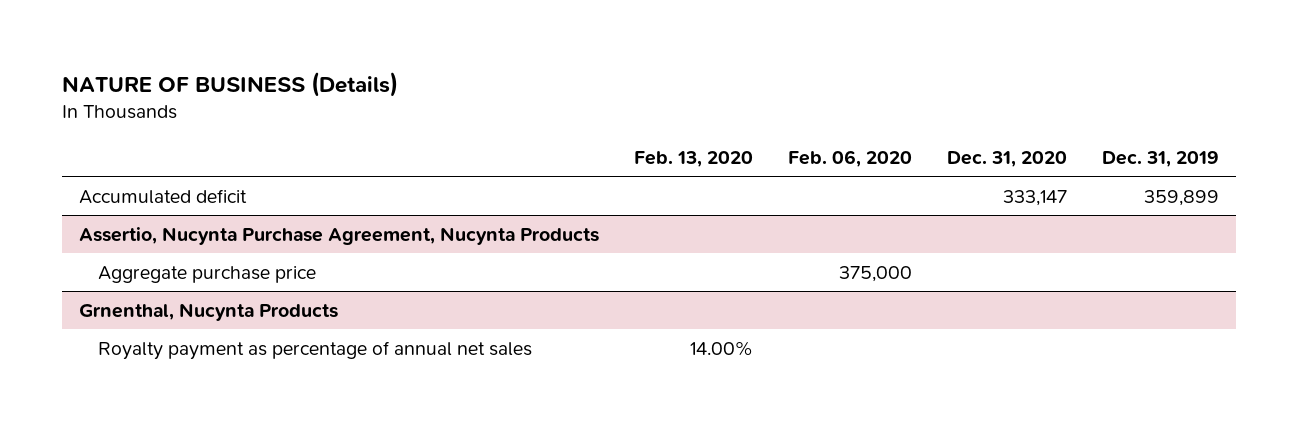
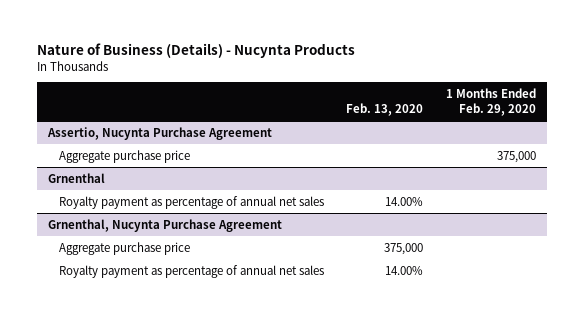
- NATURE OF BUSINESS (Details)
+ Nature of Business (Details) - Nucynta Products
- | Feb. 13, 2020 | Feb. 06, 2020 | Dec. 31, 2020 | Dec. 31, 2019
+ | Feb. 13, 2020 | 1 Months Ended Feb. 29, 2020
- Accumulated deficit | | | 333,147 | 359,899
- Assertio, Nucynta Purchase Agreement, Nucynta Products
+ Assertio, Nucynta Purchase Agreement
- Grnenthal, Nucynta Products
+ Grnenthal
+ Grnenthal, Nucynta Purchase Agreement
+ Aggregate purchase price | 375,000 |
+ Royalty payment as percentage of annual net sales | 14.00% |

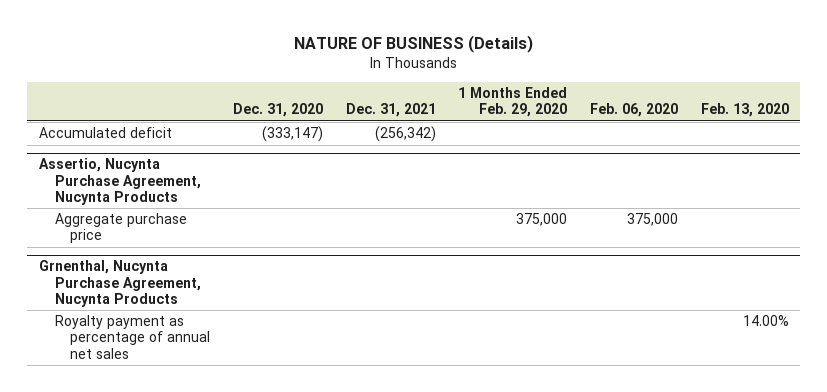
- Nature of Business (Details) - Nucynta Products
+ NATURE OF BUSINESS (Details)
- | Feb. 13, 2020 | 1 Months Ended Feb. 29, 2020
+ | Dec. 31, 2020 | Dec. 31, 2021 | 1 Months Ended Feb. 29, 2020 | Feb. 06, 2020 | Feb. 13, 2020
- Assertio, Nucynta Purchase Agreement
+ Accumulated deficit | (333,147) | (256,342) | | |
+ Assertio, Nucynta Purchase Agreement, Nucynta Products
- Grnenthal
- Royalty payment as percentage of annual net sales | 14.00% |
- Grnenthal, Nucynta Purchase Agreement
- Aggregate purchase price | 375,000 |
+ Grnenthal, Nucynta Purchase Agreement, Nucynta Products

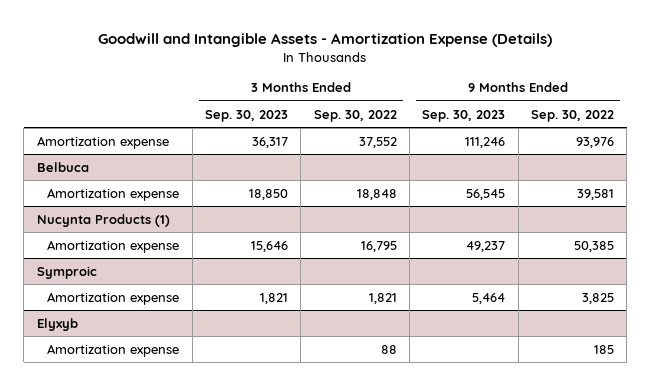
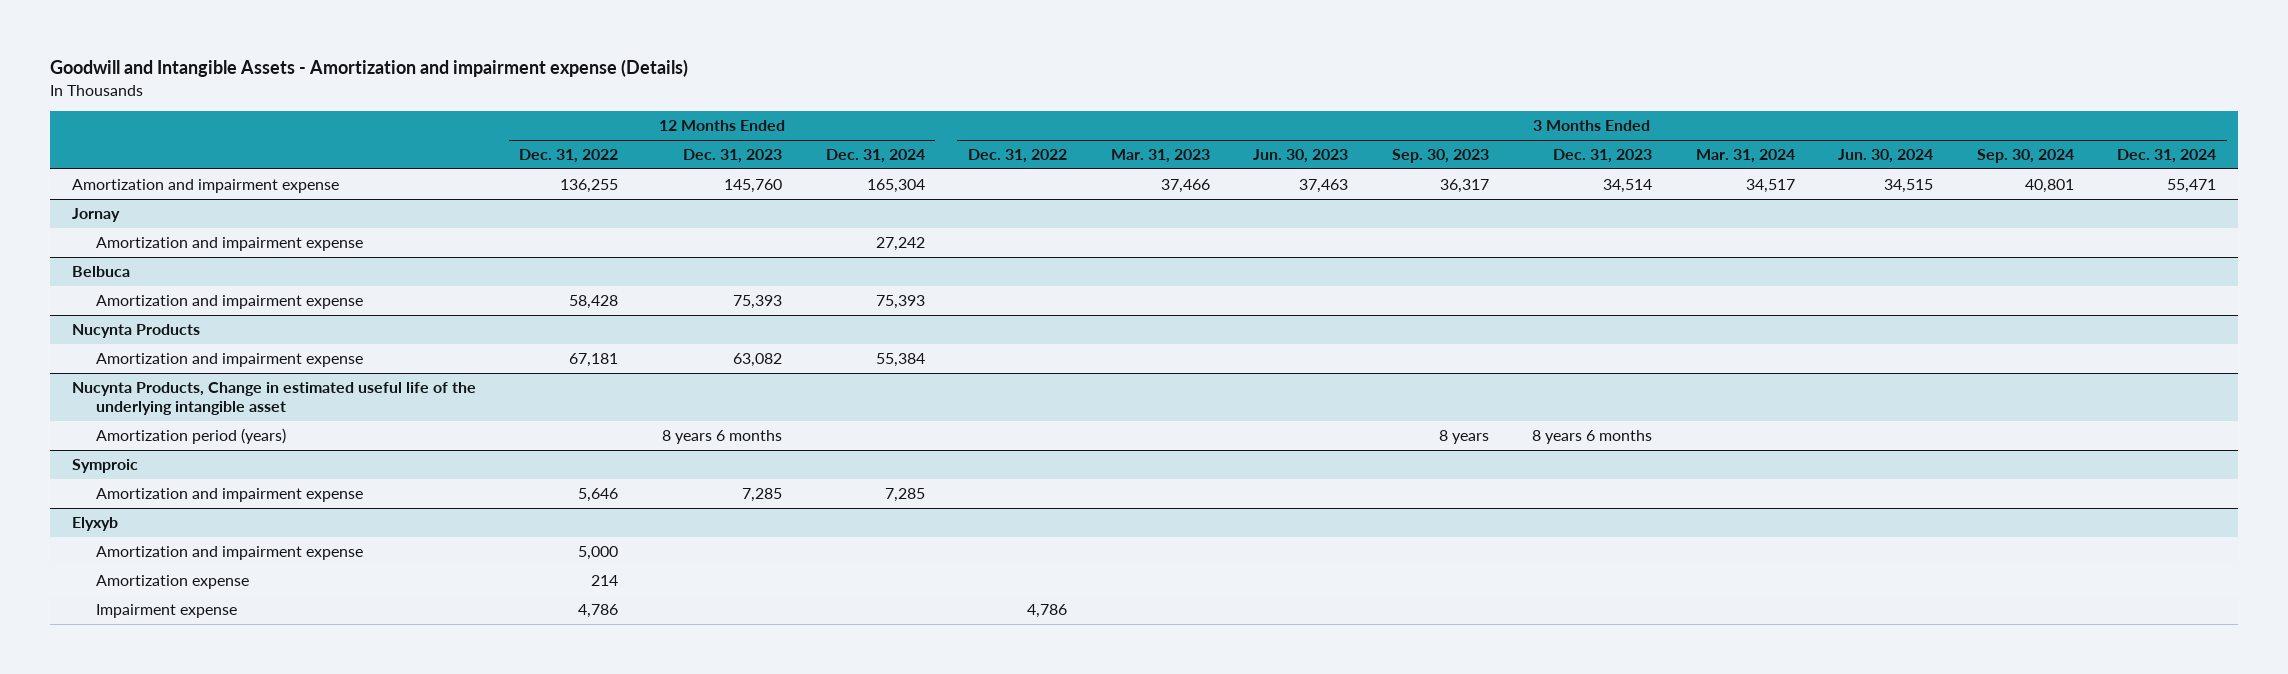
- Goodwill and Intangible Assets - Amortization Expense (Details)
+ Goodwill and Intangible Assets - Amortization and impairment expense (Details)
- | 3 Months Ended Sep. 30, 2023 | 3 Months Ended Sep. 30, 2022 | 9 Months Ended Sep. 30, 2023 | 9 Months Ended Sep. 30, 2022
+ | 12 Months Ended Dec. 31, 2022 | 12 Months Ended Dec. 31, 2023 | 12 Months Ended Dec. 31, 2024 | 3 Months Ended Dec. 31, 2022 | 3 Months Ended Mar. 31, 2023 | 3 Months Ended Jun. 30, 2023 | 3 Months Ended Sep. 30, 2023 | 3 Months Ended Dec. 31, 2023 | 3 Months Ended Mar. 31, 2024 | 3 Months Ended Jun. 30, 2024 | 3 Months Ended Sep. 30, 2024 | 3 Months Ended Dec. 31, 2024
- Amortization expense | 36,317 | 37,552 | 111,246 | 93,976
+ Amortization and impairment expense | 136,255 | 145,760 | 165,304 | | 37,466 | 37,463 | 36,317 | 34,514 | 34,517 | 34,515 | 40,801 | 55,471
+ Jornay
+ Amortization and impairment expense | | | 27,242 | | | | | | | | |
@ Belbuca
- Amortization expense | 18,850 | 18,848 | 56,545 | 39,581
- Nucynta Products (1)
- Amortization expense | 15,646 | 16,795 | 49,237 | 50,385
@ Belbuca
+ Amortization and impairment expense | 58,428 | 75,393 | 75,393 | | | | | | | | |
+ Nucynta Products
+ Amortization and impairment expense | 67,181 | 63,082 | 55,384 | | | | | | | | |
+ Nucynta Products, Change in estimated useful life of the underlying intangible asset
+ Amortization period (years) | | 8 years 6 months | | | | | 8 years | 8 years 6 months | | | |
@ Symproic
- Amortization expense | 1,821 | 1,821 | 5,464 | 3,825
+ Amortization and impairment expense | 5,646 | 7,285 | 7,285 | | | | | | | | |
@ Elyxyb
+ Amortization and impairment expense | 5,000 | | | | | | | | | | |
+ Impairment expense | 4,786 | | | 4,786 | | | | | | | |

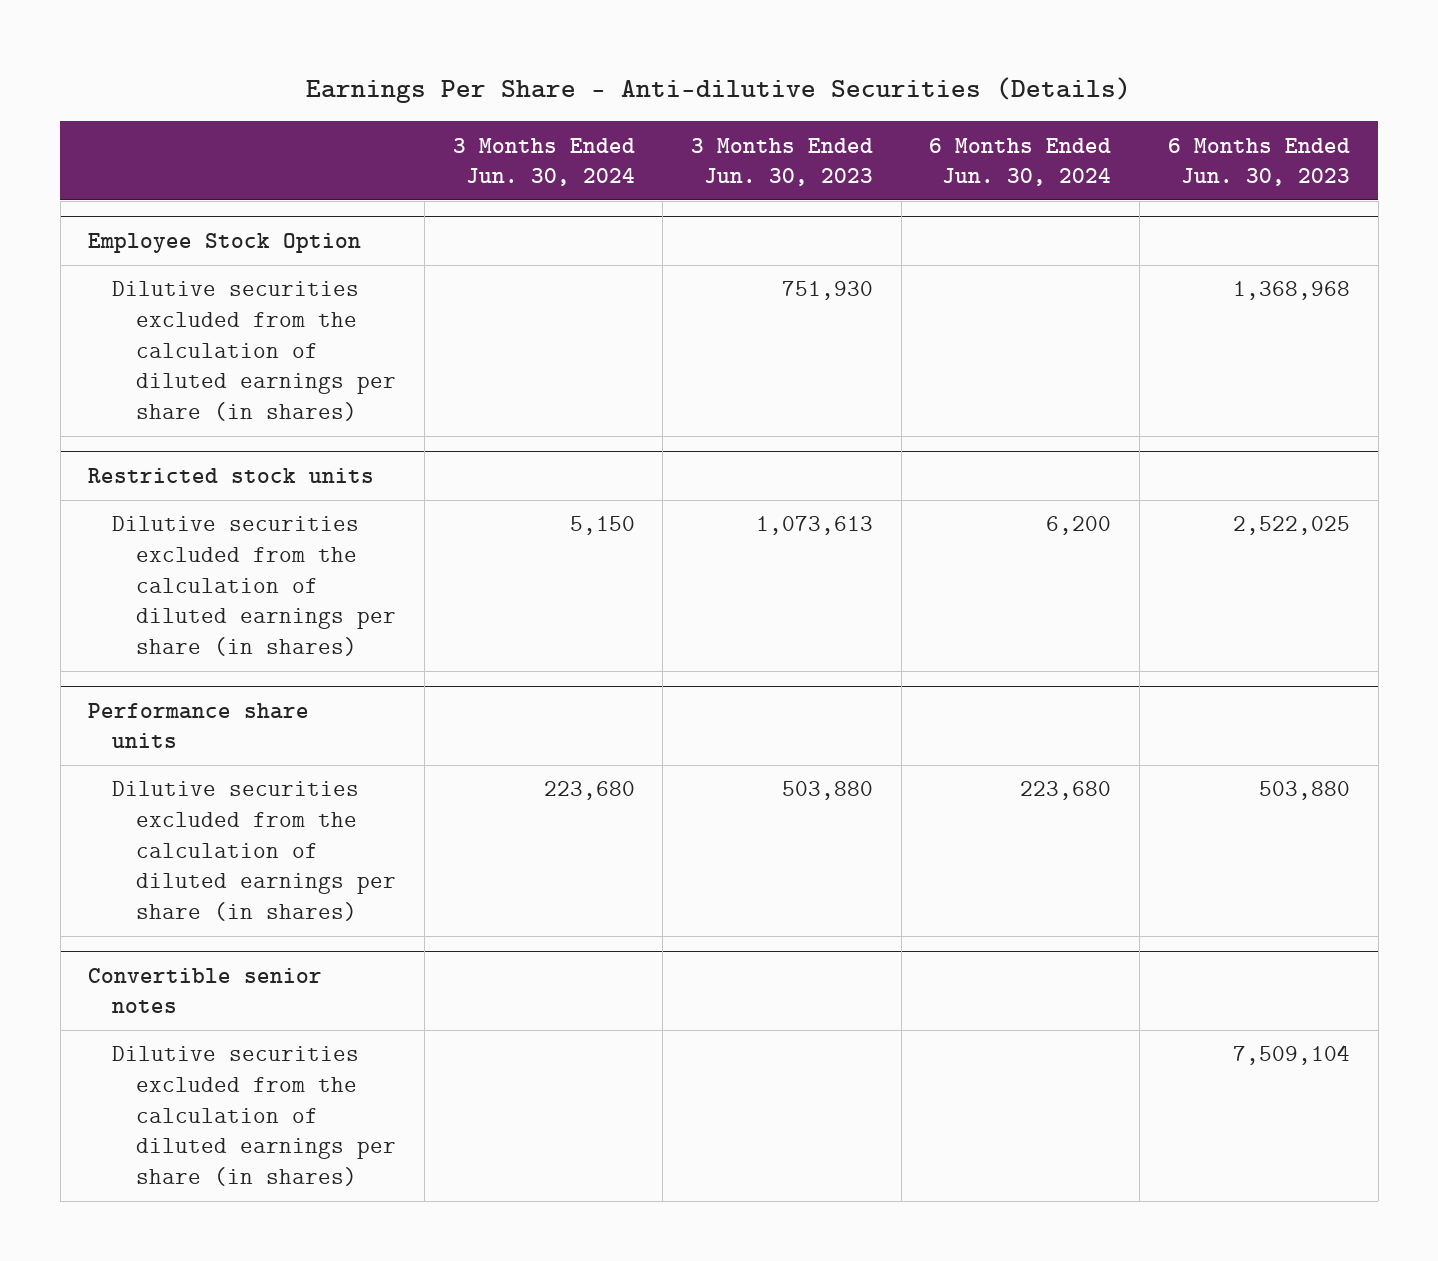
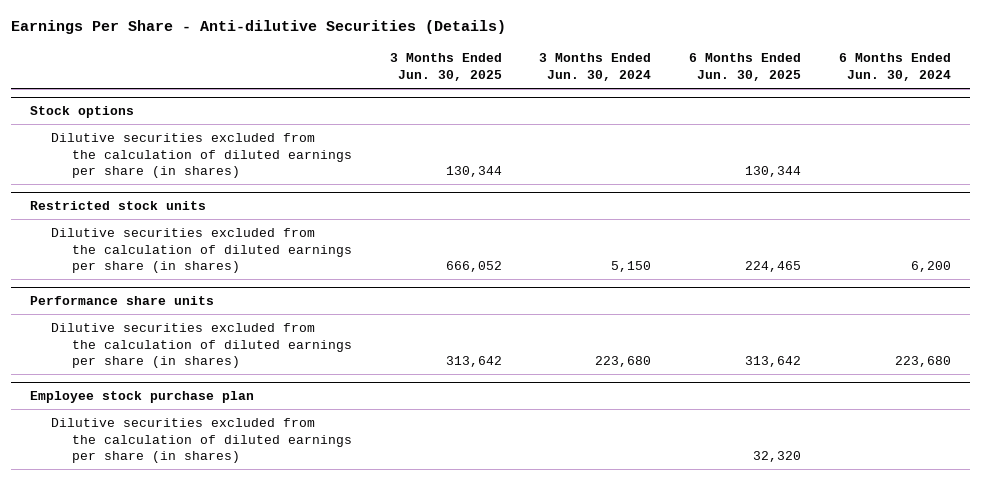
- | 3 Months Ended Jun. 30, 2024 | 3 Months Ended Jun. 30, 2023 | 6 Months Ended Jun. 30, 2024 | 6 Months Ended Jun. 30, 2023
+ | 3 Months Ended Jun. 30, 2025 | 3 Months Ended Jun. 30, 2024 | 6 Months Ended Jun. 30, 2025 | 6 Months Ended Jun. 30, 2024
- Employee Stock Option
+ Stock options
- Convertible senior notes
- Dilutive securities excluded from the calculation of diluted earnings per share (in shares) | | | | 7,509,104
+ Employee stock purchase plan
+ Dilutive securities excluded from the calculation of diluted earnings per share (in shares) | | | 32,320 |

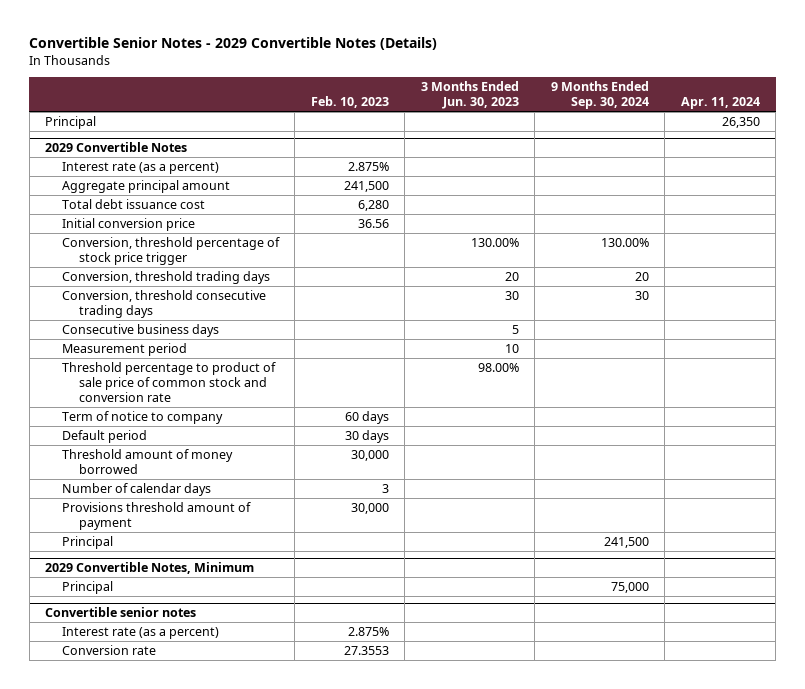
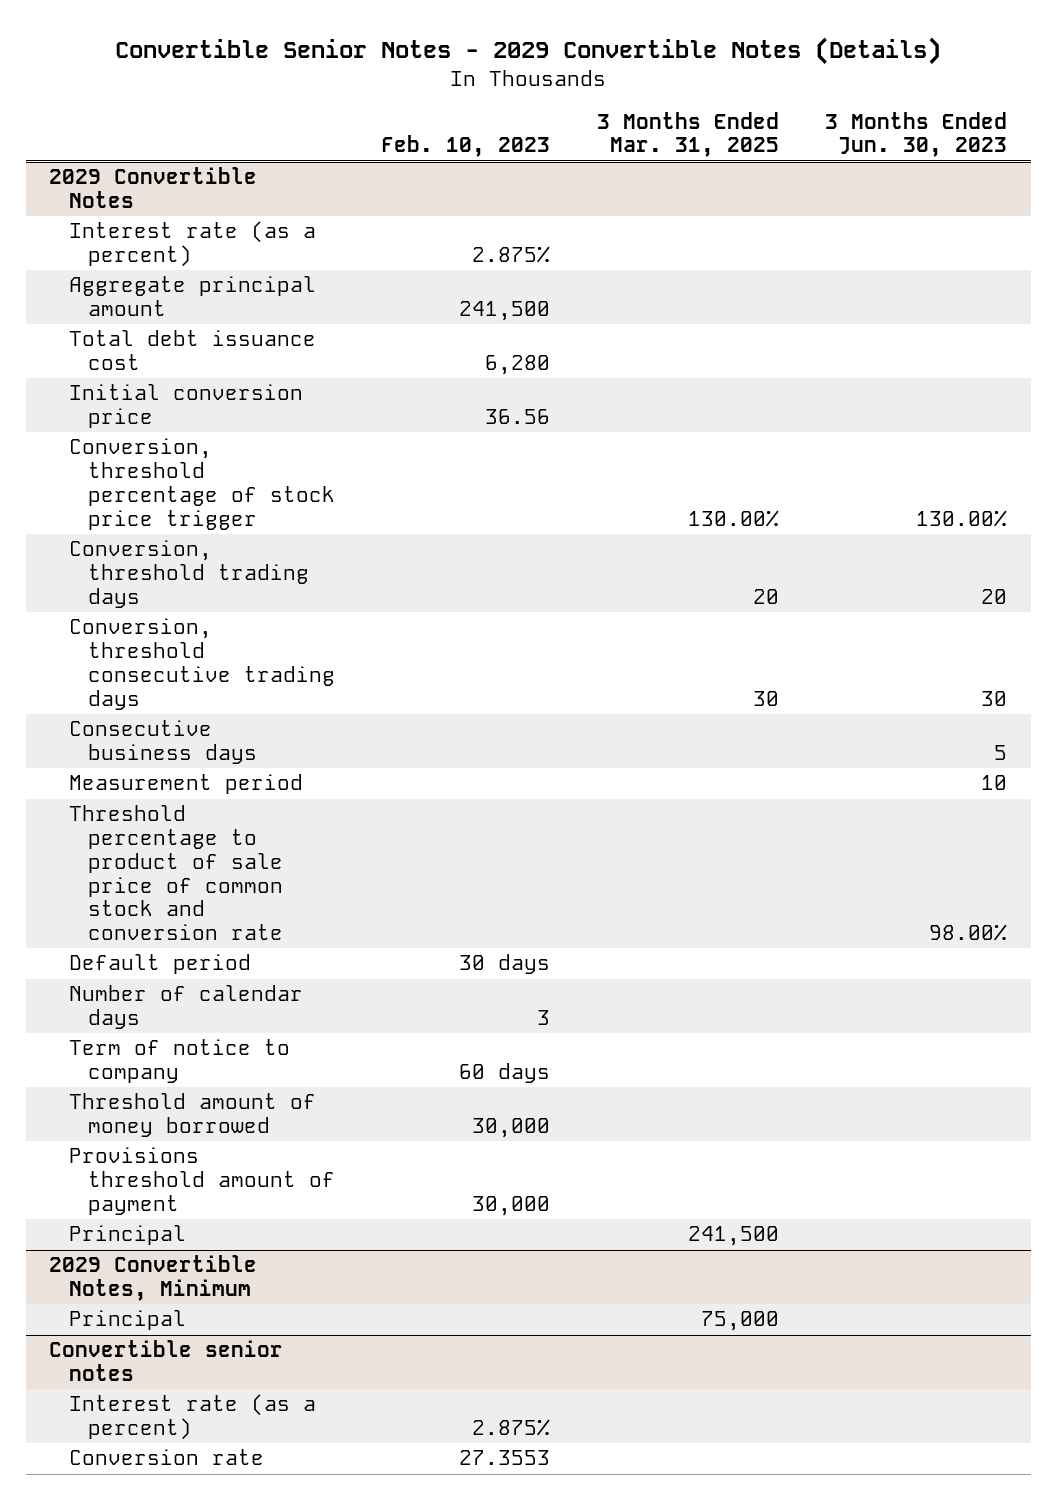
- | Feb. 10, 2023 | 3 Months Ended Jun. 30, 2023 | 9 Months Ended Sep. 30, 2024 | Apr. 11, 2024
+ | Feb. 10, 2023 | 3 Months Ended Mar. 31, 2025 | 3 Months Ended Jun. 30, 2023
- Principal | | | | 26,350
@ 2029 Convertible Notes
moved down: Term of notice to company | 60 days | |
moved down: Threshold amount of money borrowed | 30,000 | |

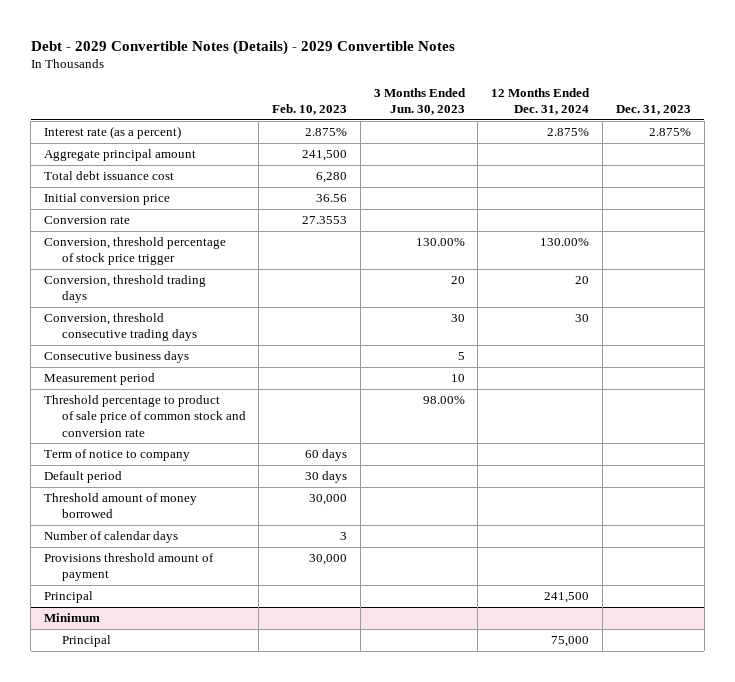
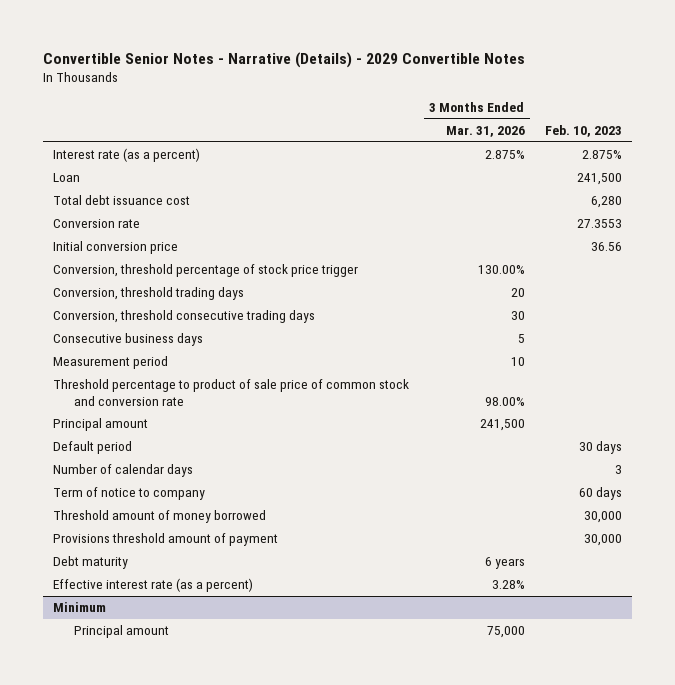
- Debt - 2029 Convertible Notes (Details) - 2029 Convertible Notes
+ Convertible Senior Notes - Narrative (Details) - 2029 Convertible Notes
- | Feb. 10, 2023 | 3 Months Ended Jun. 30, 2023 | 12 Months Ended Dec. 31, 2024 | Dec. 31, 2023
+ | 3 Months Ended Mar. 31, 2026 | Feb. 10, 2023
- Aggregate principal amount | 241,500 | | |
+ Loan | | 241,500
moved down: Initial conversion price | | 36.56
+ Principal amount | 241,500 |
moved down: Term of notice to company | | 60 days
moved down: Threshold amount of money borrowed | | 30,000
- Principal | | | 241,500 |
+ Debt maturity | 6 years |
+ Effective interest rate (as a percent) | 3.28% |
@ Minimum
- Principal | | | 75,000 |
+ Principal amount | 75,000 |

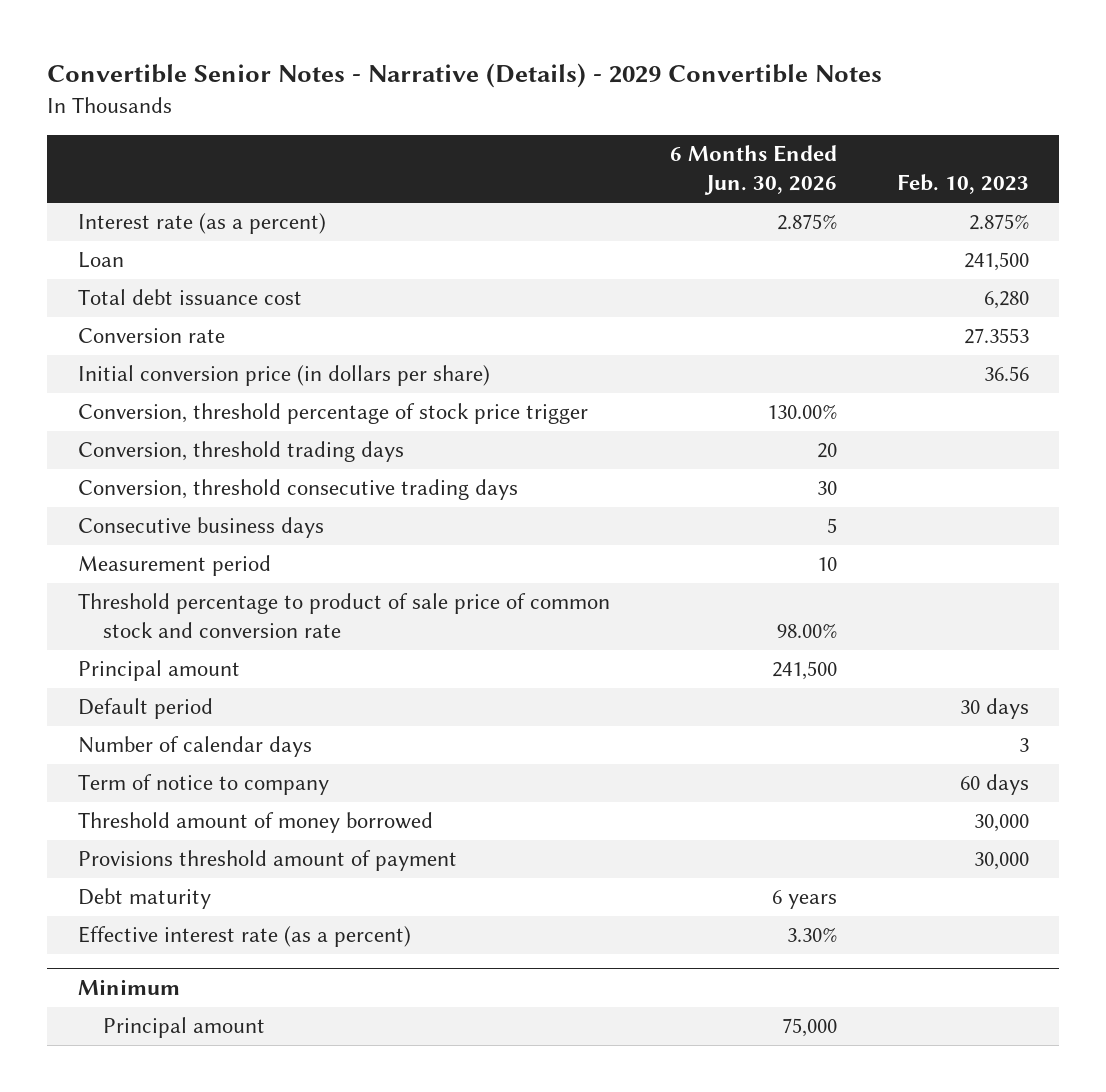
- | 3 Months Ended Mar. 31, 2026 | Feb. 10, 2023
+ | 6 Months Ended Jun. 30, 2026 | Feb. 10, 2023
- Initial conversion price | | 36.56
+ Initial conversion price (in dollars per share) | | 36.56

